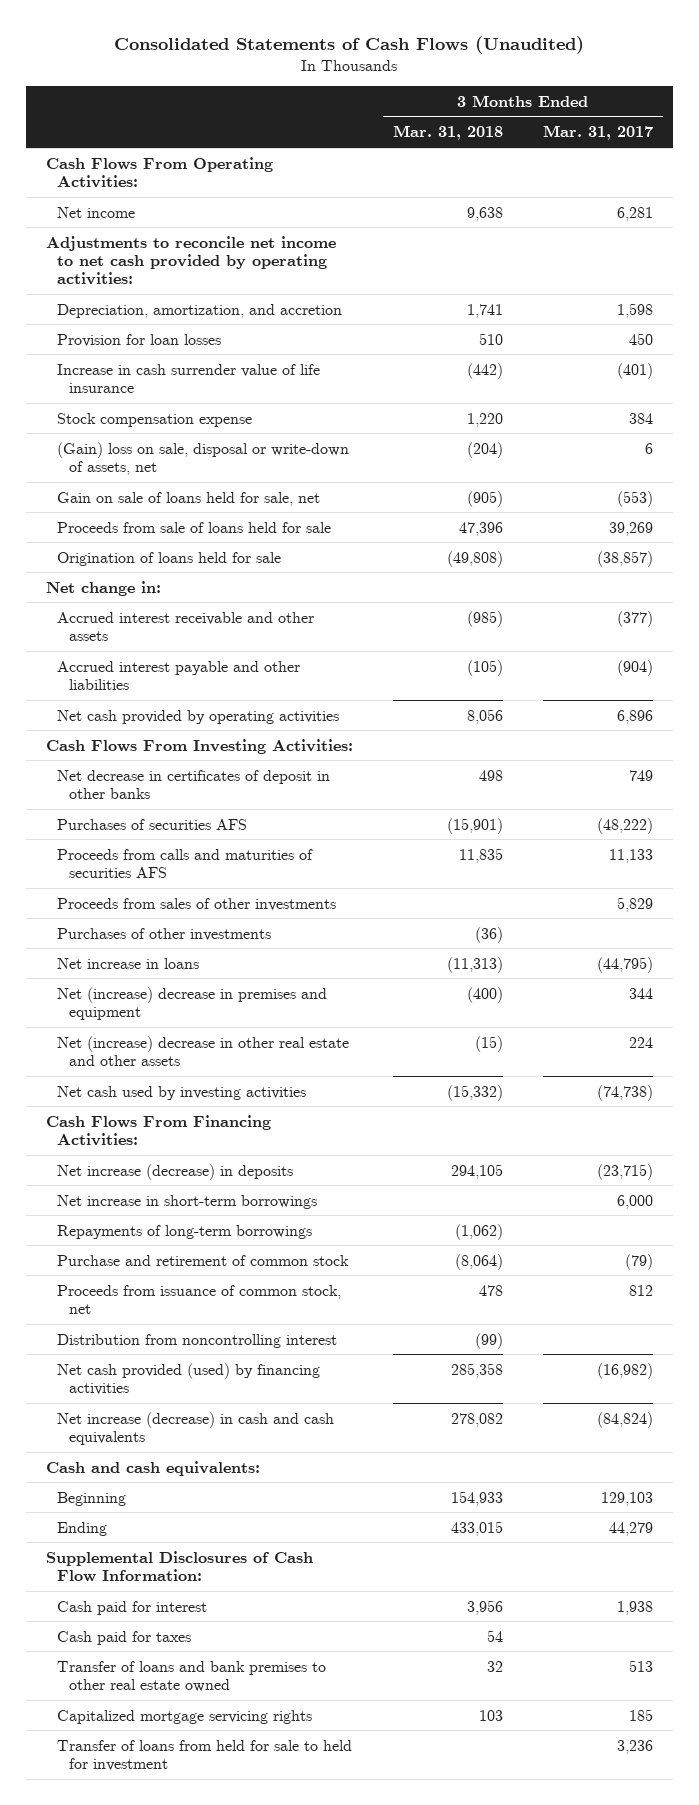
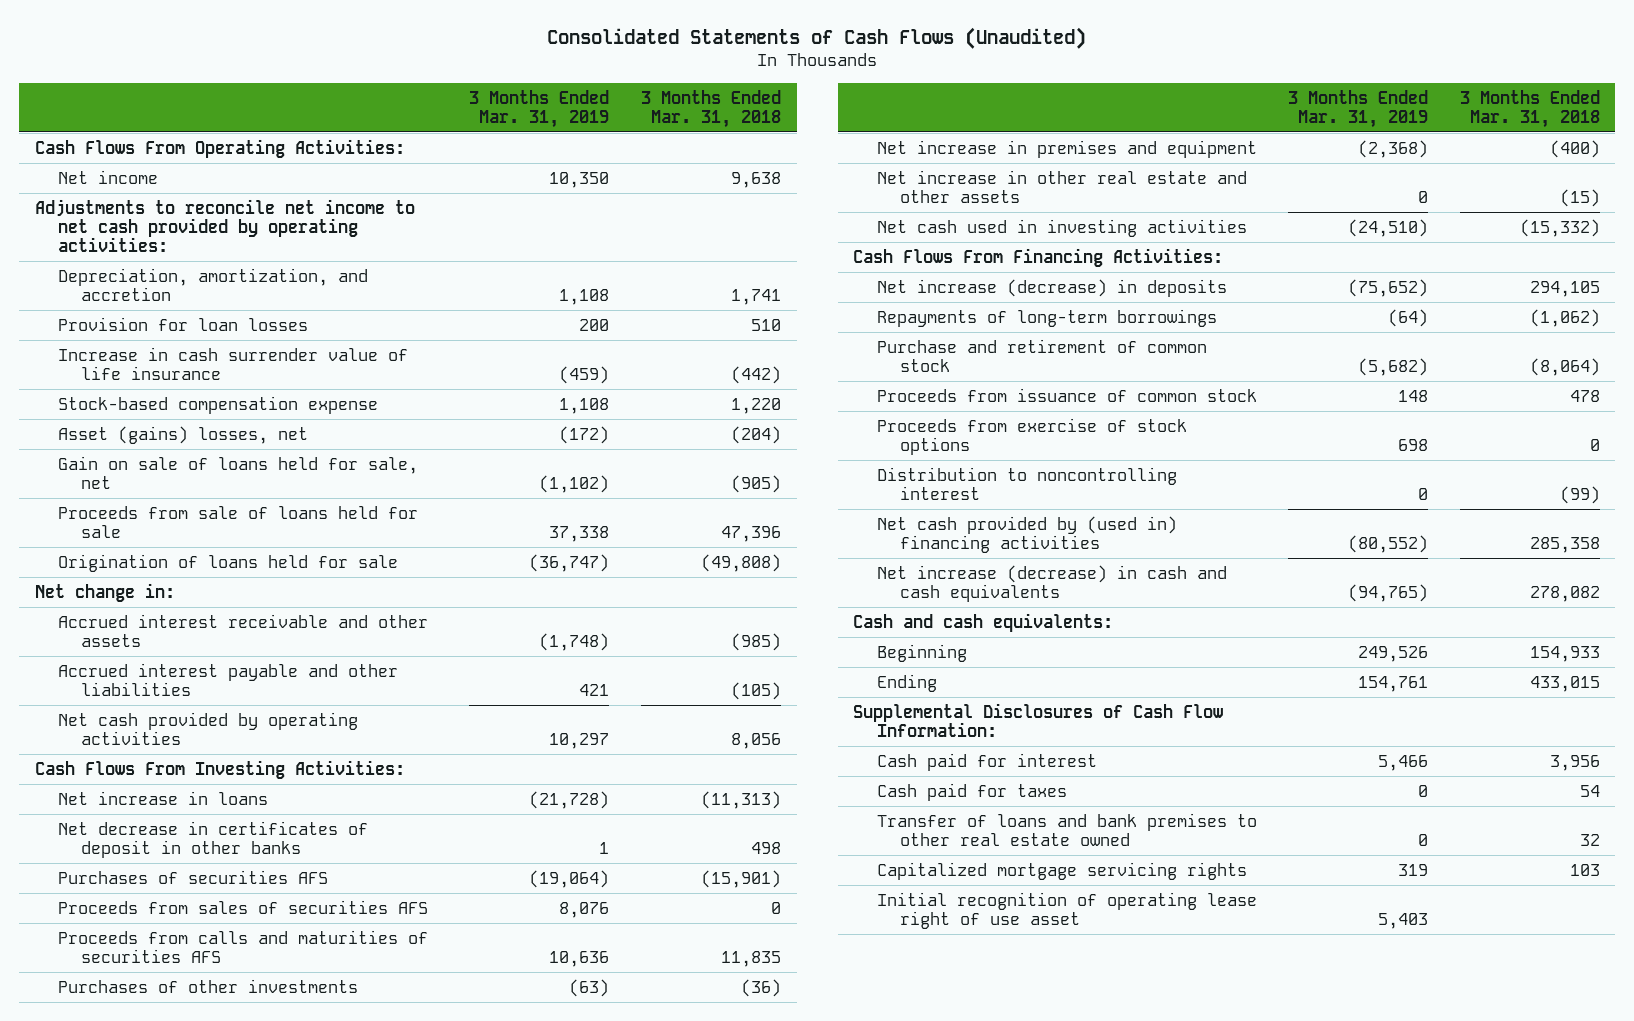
- | 3 Months Ended Mar. 31, 2018 | 3 Months Ended Mar. 31, 2017
+ | 3 Months Ended Mar. 31, 2019 | 3 Months Ended Mar. 31, 2018
- Stock compensation expense | 1,220 | 384
- (Gain) loss on sale, disposal or write-down of assets, net | (204) | 6
+ Stock-based compensation expense | 1,108 | 1,220
+ Asset (gains) losses, net | (172) | (204)
moved up: Net increase in loans | (21,728) | (11,313)
+ Proceeds from sales of securities AFS | 8,076 | 0
- Proceeds from sales of other investments | | 5,829
- Net (increase) decrease in premises and equipment | (400) | 344
- Net (increase) decrease in other real estate and other assets | (15) | 224
- Net cash used by investing activities | (15,332) | (74,738)
+ Net increase in premises and equipment | (2,368) | (400)
+ Net increase in other real estate and other assets | 0 | (15)
+ Net cash used in investing activities | (24,510) | (15,332)
- Net increase in short-term borrowings | | 6,000
- Proceeds from issuance of common stock, net | 478 | 812
- Distribution from noncontrolling interest | (99) |
- Net cash provided (used) by financing activities | 285,358 | (16,982)
+ Proceeds from issuance of common stock | 148 | 478
+ Proceeds from exercise of stock options | 698 | 0
+ Distribution to noncontrolling interest | 0 | (99)
+ Net cash provided by (used in) financing activities | (80,552) | 285,358
- Transfer of loans from held for sale to held for investment | | 3,236
+ Initial recognition of operating lease right of use asset | 5,403 |

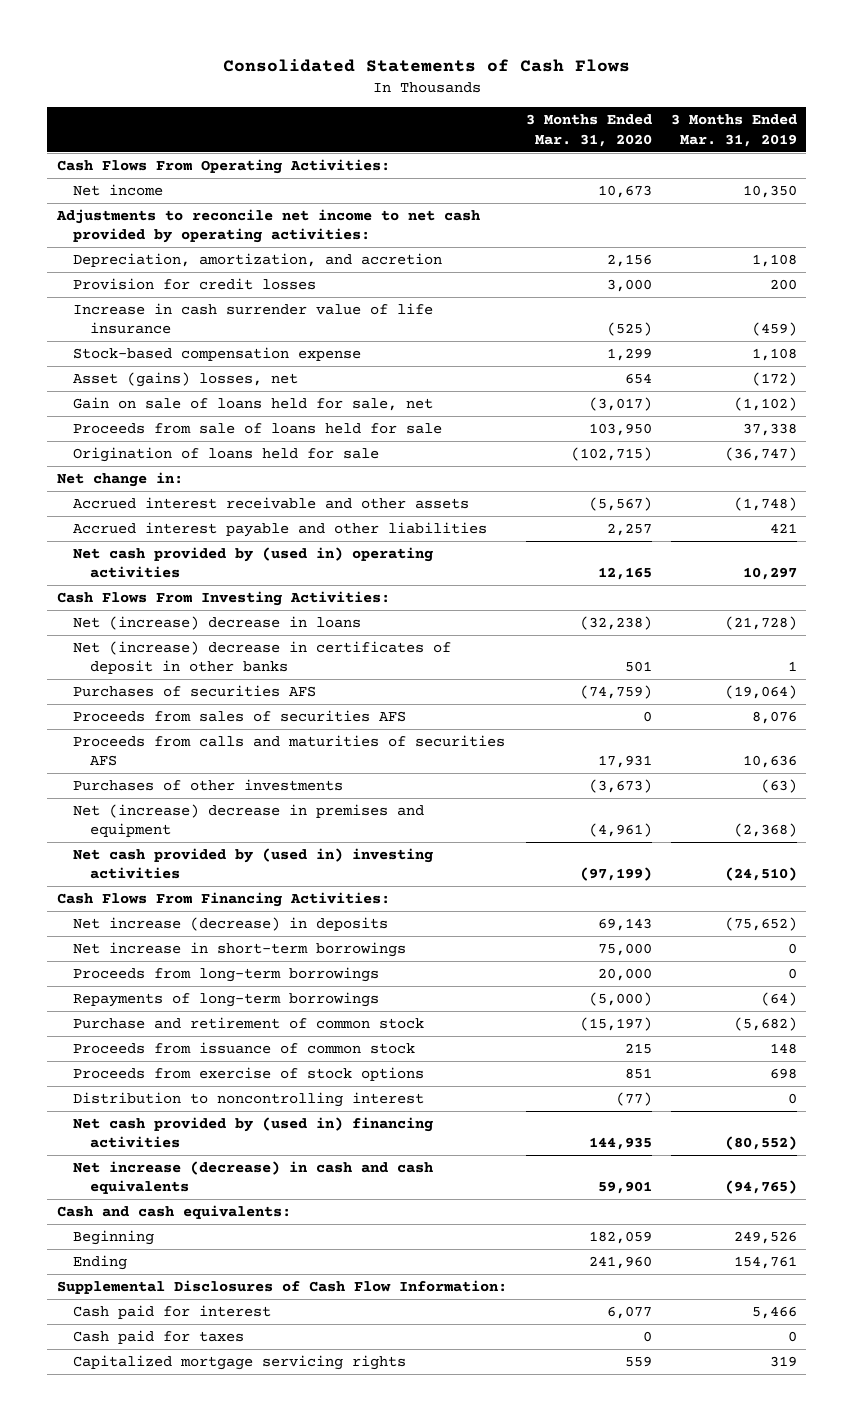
- Consolidated Statements of Cash Flows (Unaudited)
+ Consolidated Statements of Cash Flows
- | 3 Months Ended Mar. 31, 2019 | 3 Months Ended Mar. 31, 2018
+ | 3 Months Ended Mar. 31, 2020 | 3 Months Ended Mar. 31, 2019
- Provision for loan losses | 200 | 510
+ Provision for credit losses | 3,000 | 200
- Net cash provided by operating activities | 10,297 | 8,056
+ Net cash provided by (used in) operating activities | 12,165 | 10,297
- Net increase in loans | (21,728) | (11,313)
- Net decrease in certificates of deposit in other banks | 1 | 498
+ Net (increase) decrease in loans | (32,238) | (21,728)
+ Net (increase) decrease in certificates of deposit in other banks | 501 | 1
- Net increase in premises and equipment | (2,368) | (400)
- Net increase in other real estate and other assets | 0 | (15)
- Net cash used in investing activities | (24,510) | (15,332)
+ Net (increase) decrease in premises and equipment | (4,961) | (2,368)
+ Net cash provided by (used in) investing activities | (97,199) | (24,510)
+ Net increase in short-term borrowings | 75,000 | 0
+ Proceeds from long-term borrowings | 20,000 | 0
- Transfer of loans and bank premises to other real estate owned | 0 | 32
- Initial recognition of operating lease right of use asset | 5,403 |

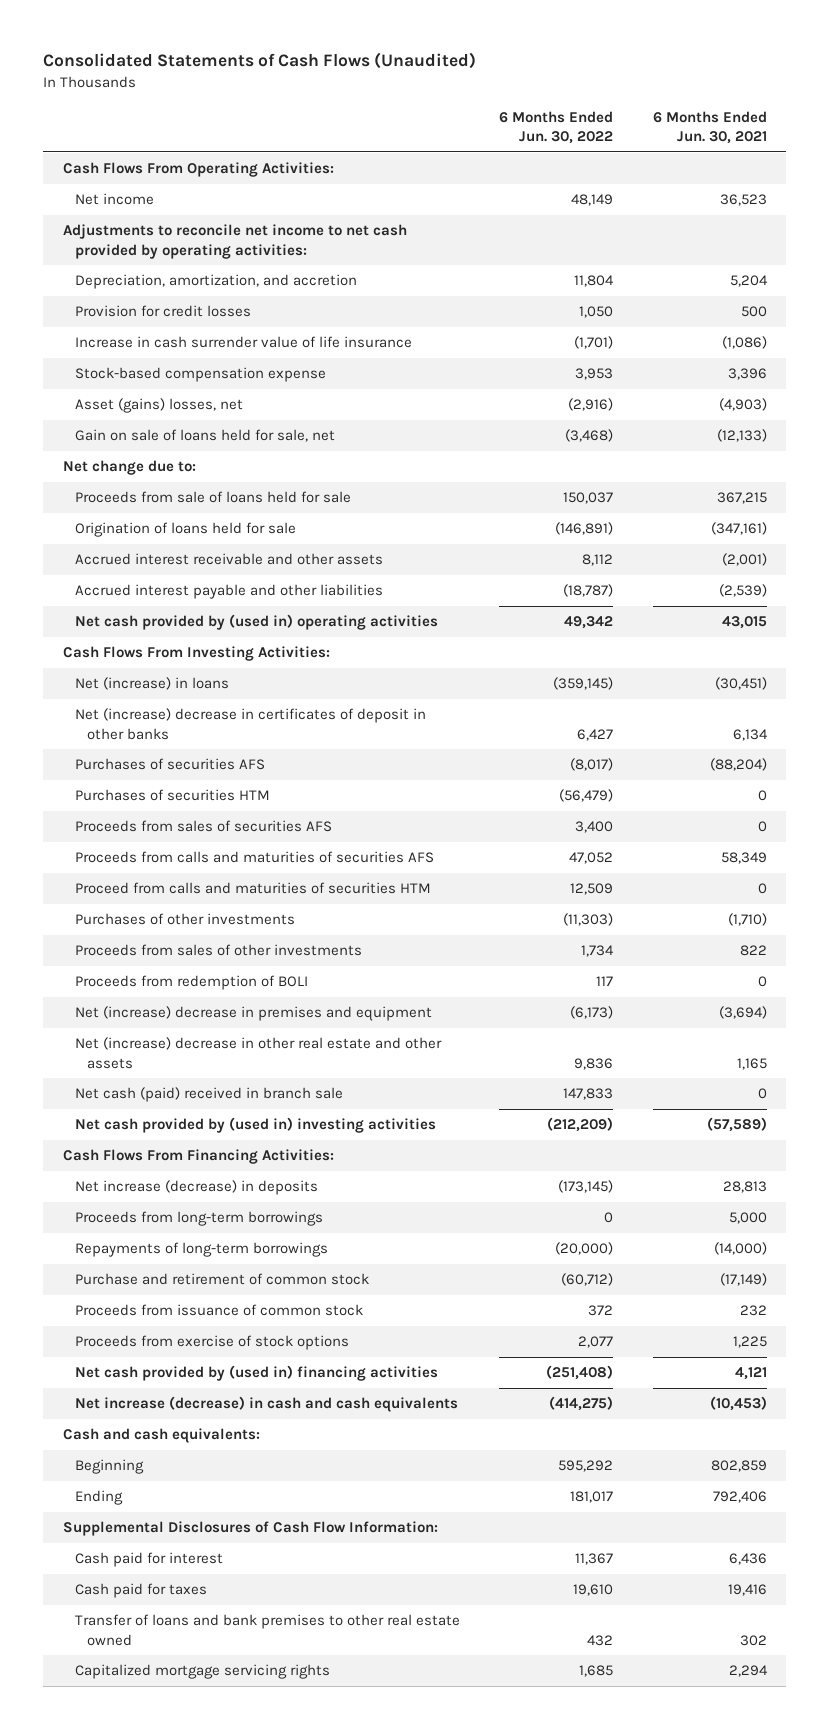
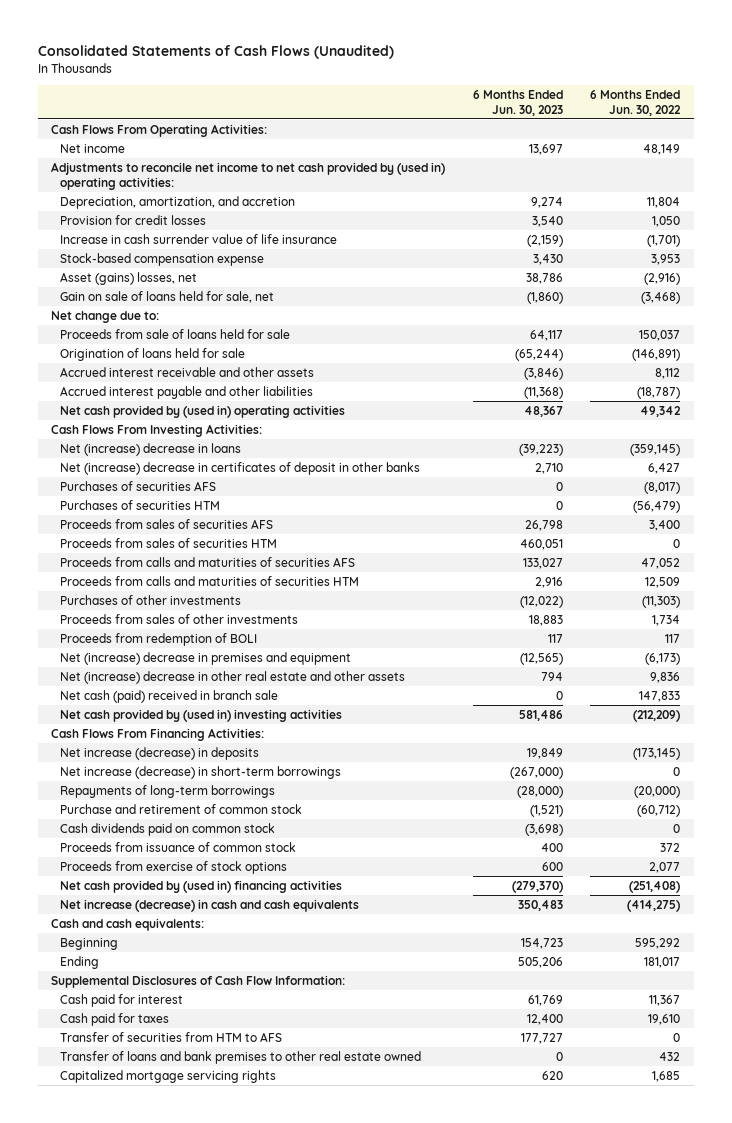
- | 6 Months Ended Jun. 30, 2022 | 6 Months Ended Jun. 30, 2021
+ | 6 Months Ended Jun. 30, 2023 | 6 Months Ended Jun. 30, 2022
- Adjustments to reconcile net income to net cash provided by operating activities:
+ Adjustments to reconcile net income to net cash provided by (used in) operating activities:
- Net (increase) in loans | (359,145) | (30,451)
+ Net (increase) decrease in loans | (39,223) | (359,145)
+ Proceeds from sales of securities HTM | 460,051 | 0
- Proceed from calls and maturities of securities HTM | 12,509 | 0
+ Proceeds from calls and maturities of securities HTM | 2,916 | 12,509
- Proceeds from long-term borrowings | 0 | 5,000
+ Net increase (decrease) in short-term borrowings | (267,000) | 0
+ Cash dividends paid on common stock | (3,698) | 0
+ Transfer of securities from HTM to AFS | 177,727 | 0

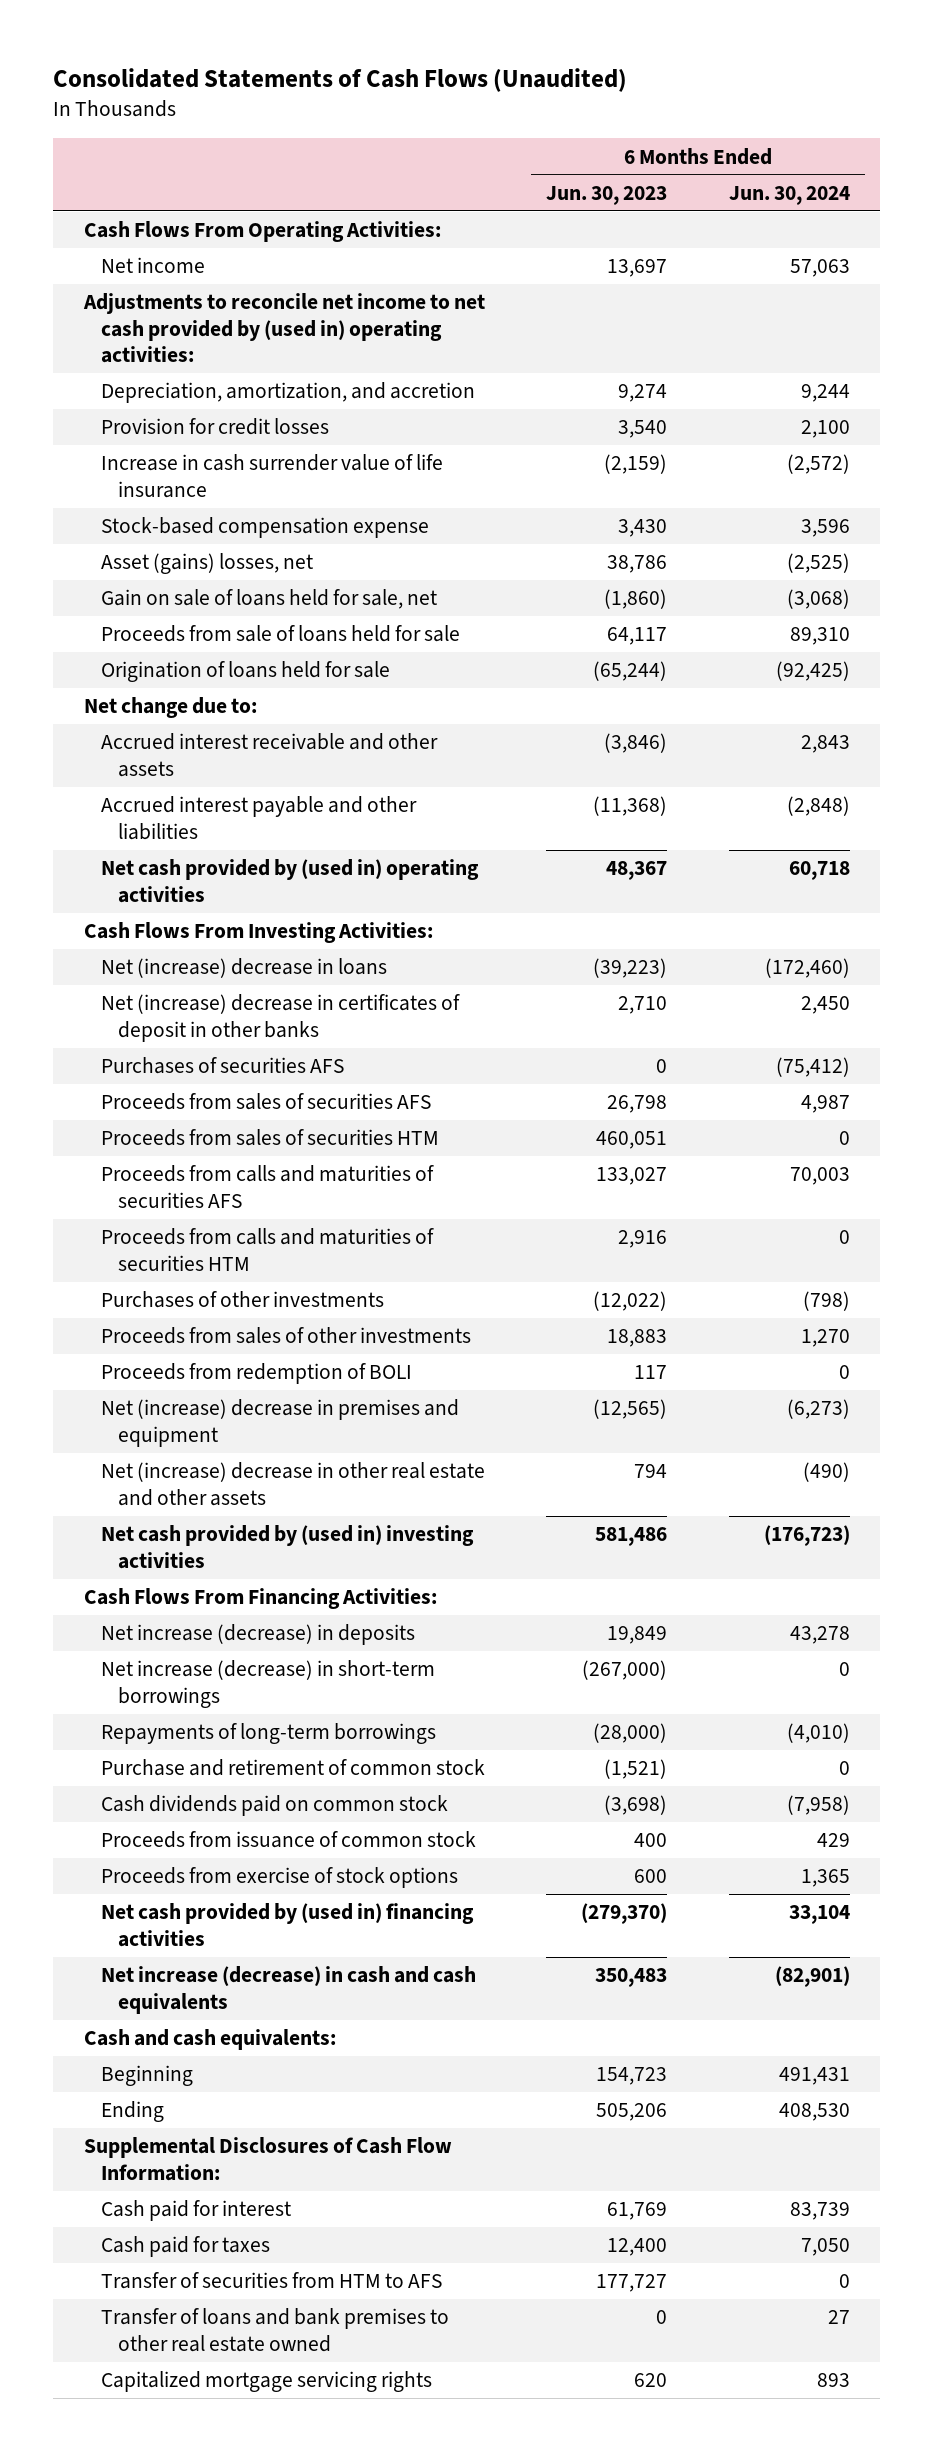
- | 6 Months Ended Jun. 30, 2023 | 6 Months Ended Jun. 30, 2022
+ | 6 Months Ended Jun. 30, 2023 | 6 Months Ended Jun. 30, 2024
moved down: Net change due to:
- Purchases of securities HTM | 0 | (56,479)
- Net cash (paid) received in branch sale | 0 | 147,833

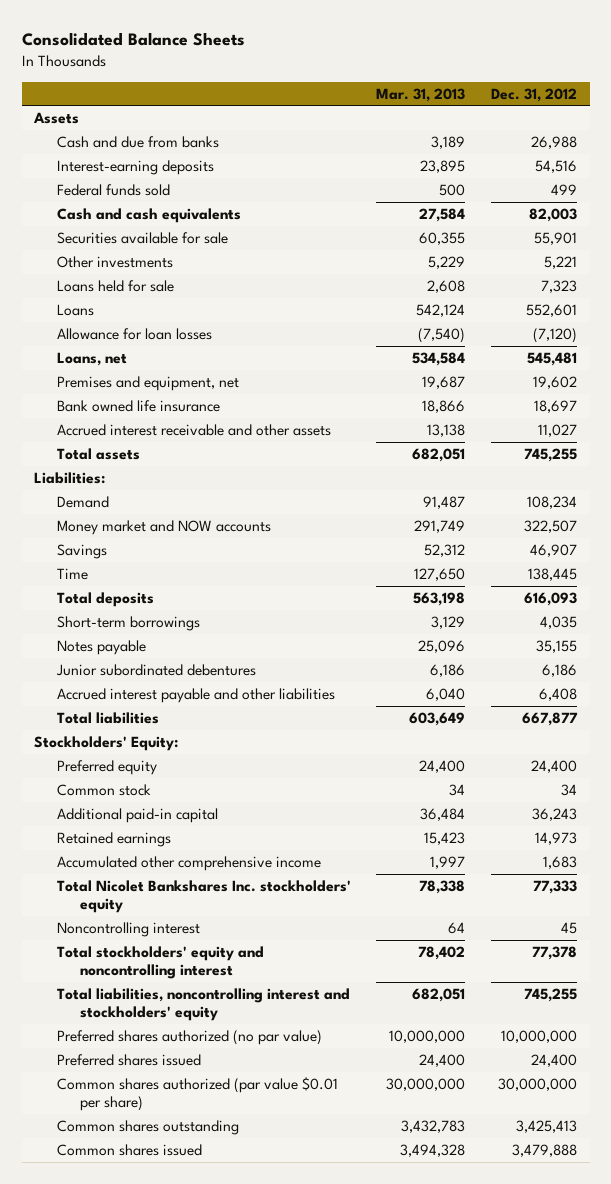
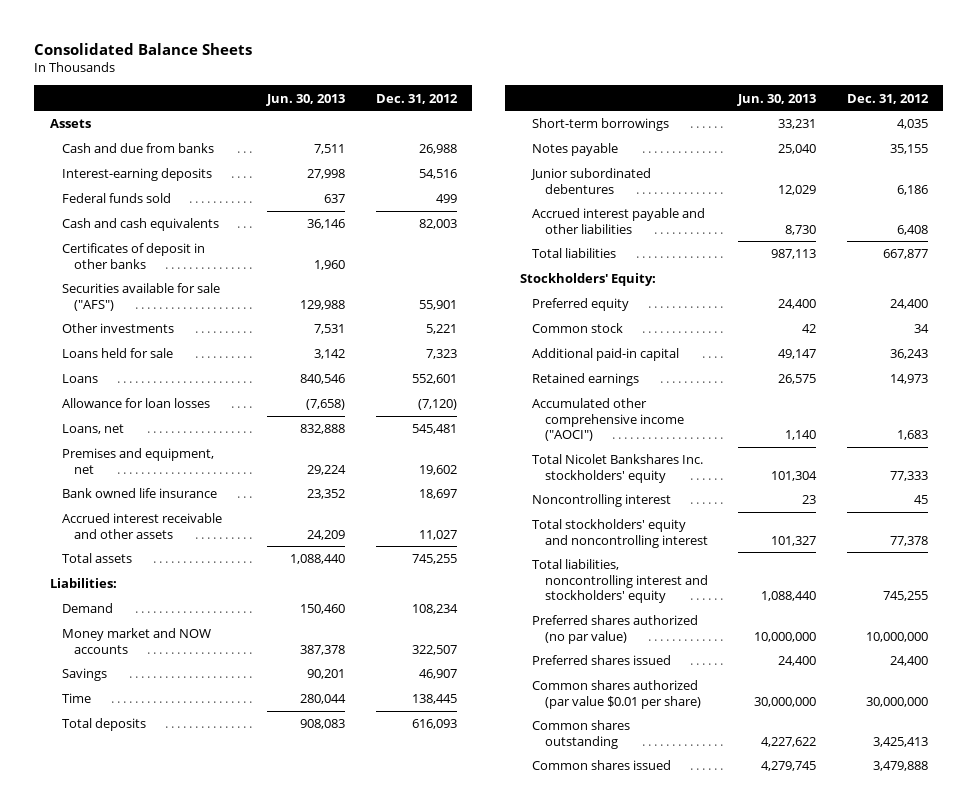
- | Mar. 31, 2013 | Dec. 31, 2012
+ | Jun. 30, 2013 | Dec. 31, 2012
- Securities available for sale | 60,355 | 55,901
+ Certificates of deposit in other banks | 1,960 |
+ Securities available for sale ("AFS") | 129,988 | 55,901
- Accumulated other comprehensive income | 1,997 | 1,683
+ Accumulated other comprehensive income ("AOCI") | 1,140 | 1,683

